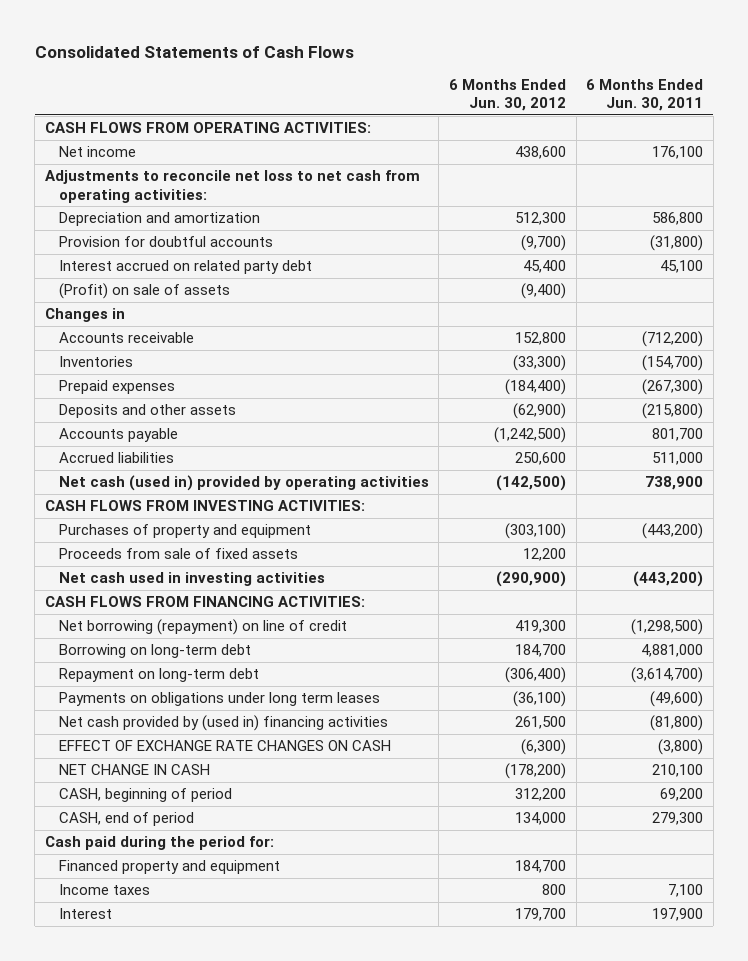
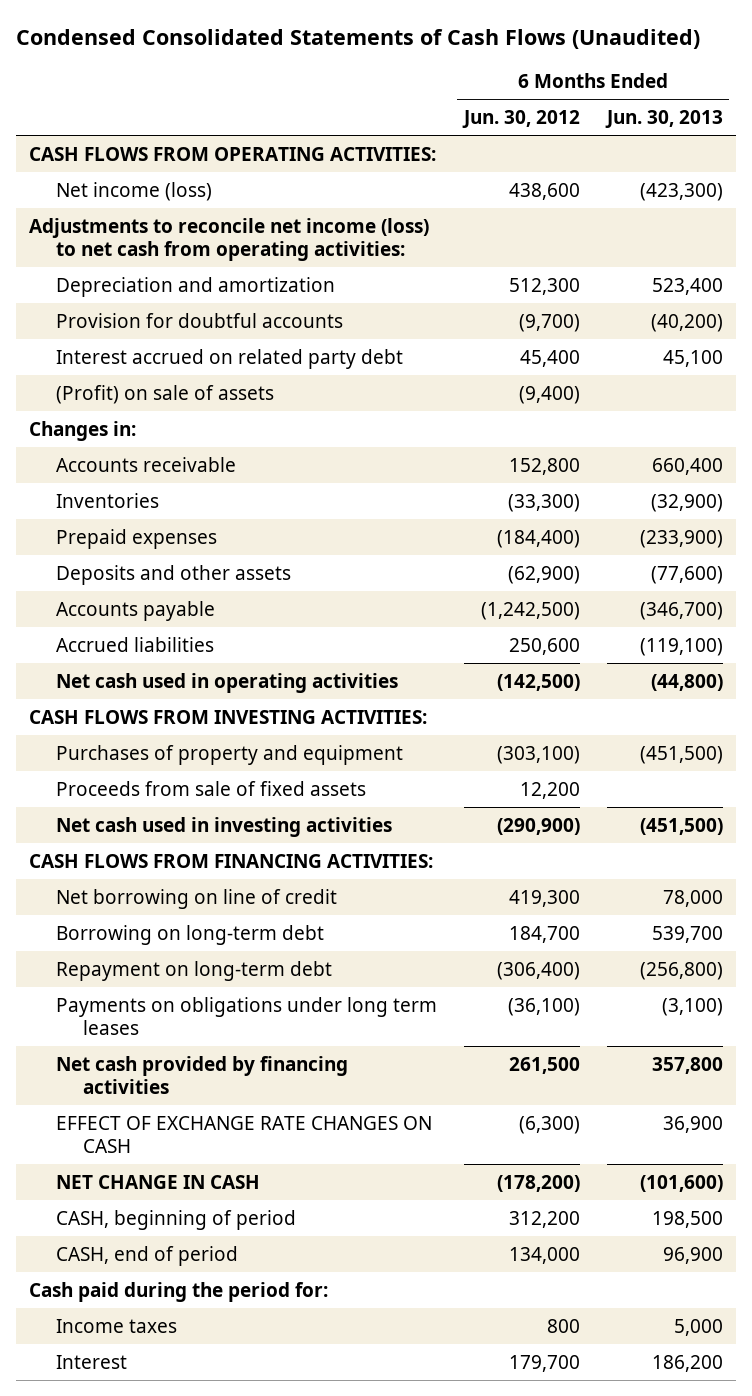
- Consolidated Statements of Cash Flows
+ Condensed Consolidated Statements of Cash Flows (Unaudited)
- | 6 Months Ended Jun. 30, 2012 | 6 Months Ended Jun. 30, 2011
+ | 6 Months Ended Jun. 30, 2012 | 6 Months Ended Jun. 30, 2013
- Net income | 438,600 | 176,100
- Adjustments to reconcile net loss to net cash from operating activities:
+ Net income (loss) | 438,600 | (423,300)
+ Adjustments to reconcile net income (loss) to net cash from operating activities:
- Changes in
+ Changes in:
- Net cash (used in) provided by operating activities | (142,500) | 738,900
+ Net cash used in operating activities | (142,500) | (44,800)
- Net borrowing (repayment) on line of credit | 419,300 | (1,298,500)
+ Net borrowing on line of credit | 419,300 | 78,000
- Net cash provided by (used in) financing activities | 261,500 | (81,800)
+ Net cash provided by financing activities | 261,500 | 357,800
- Financed property and equipment | 184,700 |

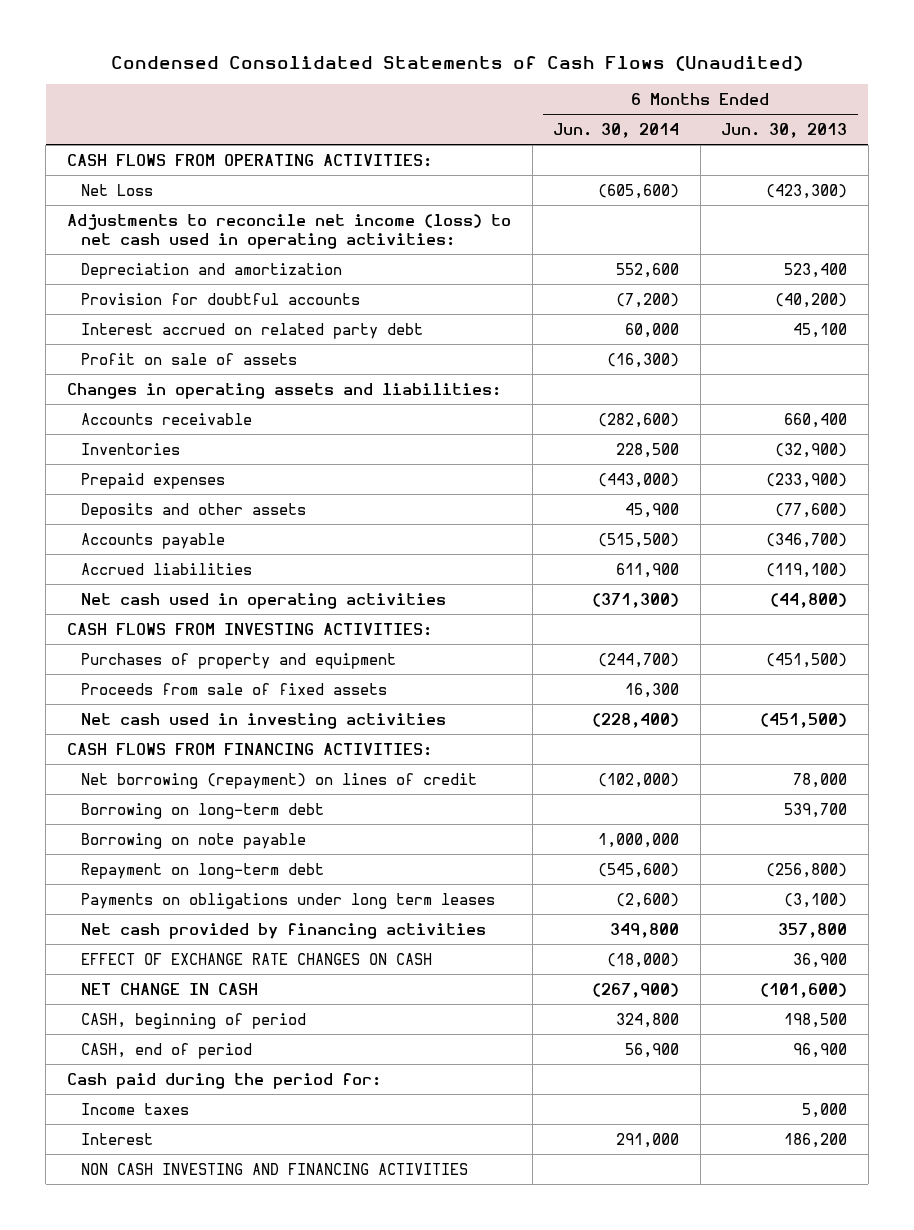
- | 6 Months Ended Jun. 30, 2012 | 6 Months Ended Jun. 30, 2013
+ | 6 Months Ended Jun. 30, 2014 | 6 Months Ended Jun. 30, 2013
- Net income (loss) | 438,600 | (423,300)
- Adjustments to reconcile net income (loss) to net cash from operating activities:
+ Net Loss | (605,600) | (423,300)
+ Adjustments to reconcile net income (loss) to net cash used in operating activities:
- (Profit) on sale of assets | (9,400) |
- Changes in:
+ Profit on sale of assets | (16,300) |
+ Changes in operating assets and liabilities:
- Net borrowing on line of credit | 419,300 | 78,000
+ Net borrowing (repayment) on lines of credit | (102,000) | 78,000
+ Borrowing on note payable | 1,000,000 |
+ NON CASH INVESTING AND FINANCING ACTIVITIES

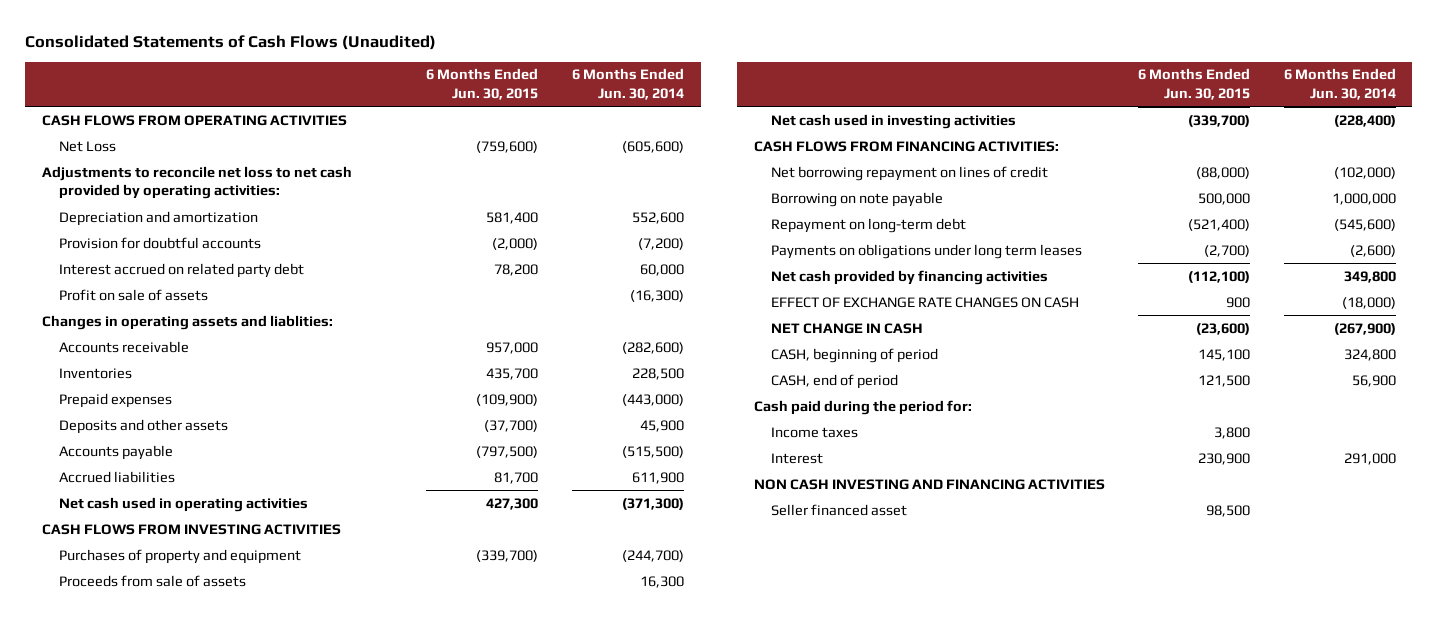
- Condensed Consolidated Statements of Cash Flows (Unaudited)
+ Consolidated Statements of Cash Flows (Unaudited)
- | 6 Months Ended Jun. 30, 2014 | 6 Months Ended Jun. 30, 2013
+ | 6 Months Ended Jun. 30, 2015 | 6 Months Ended Jun. 30, 2014
- CASH FLOWS FROM OPERATING ACTIVITIES:
+ CASH FLOWS FROM OPERATING ACTIVITIES
- Adjustments to reconcile net income (loss) to net cash used in operating activities:
+ Adjustments to reconcile net loss to net cash provided by operating activities:
- Changes in operating assets and liabilities:
+ Changes in operating assets and liablities:
- CASH FLOWS FROM INVESTING ACTIVITIES:
+ CASH FLOWS FROM INVESTING ACTIVITIES
- Proceeds from sale of fixed assets | 16,300 |
+ Proceeds from sale of assets | | 16,300
- Net borrowing (repayment) on lines of credit | (102,000) | 78,000
- Borrowing on long-term debt | | 539,700
+ Net borrowing repayment on lines of credit | (88,000) | (102,000)
+ Seller financed asset | 98,500 |

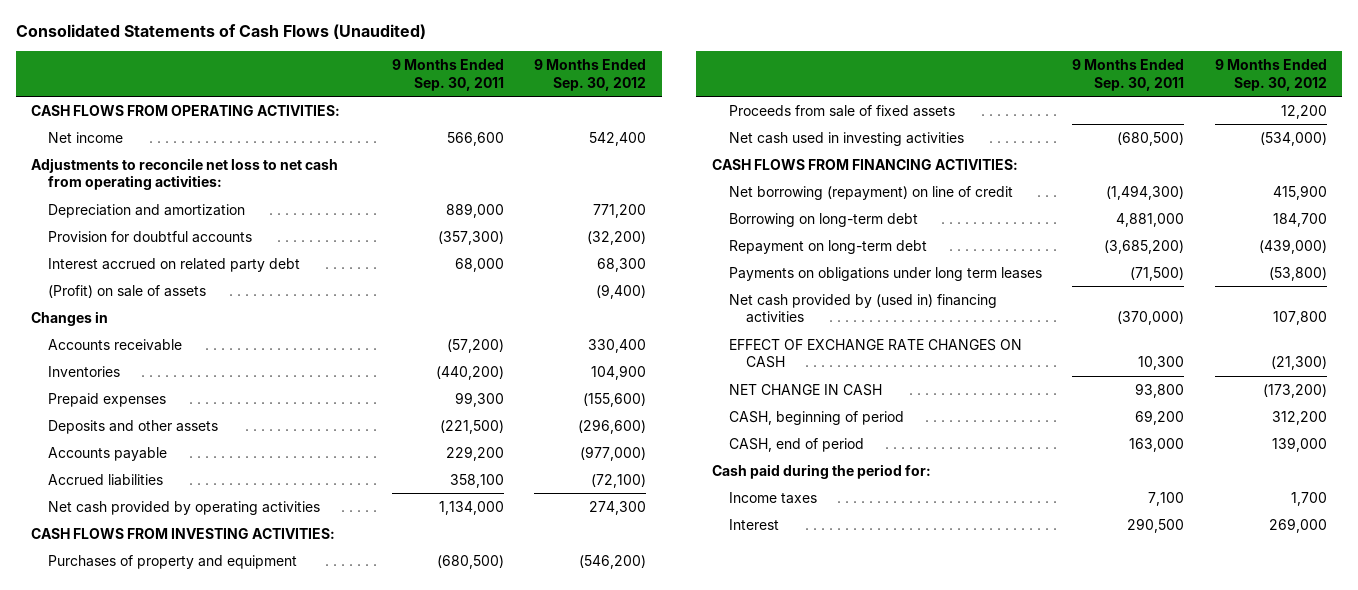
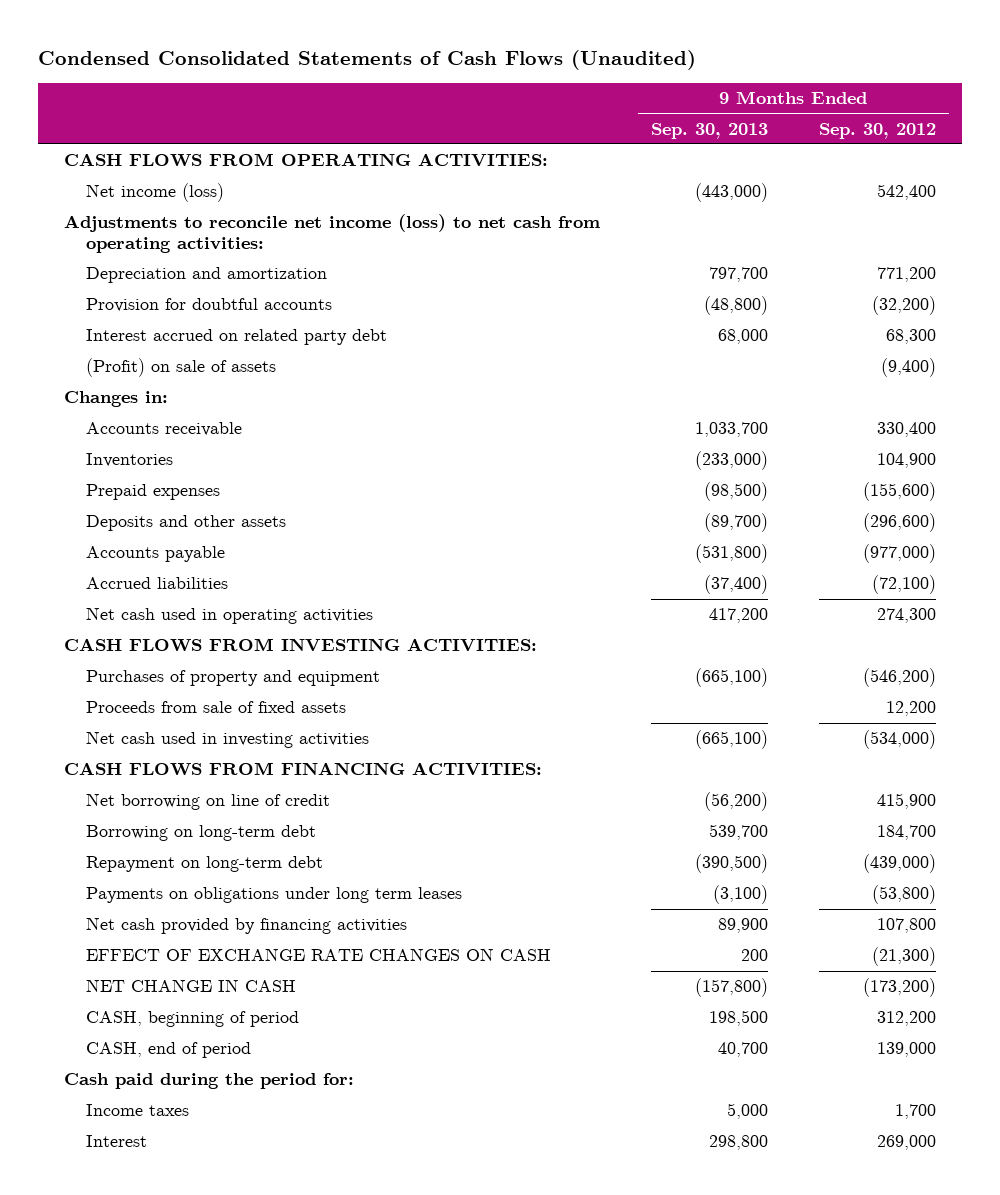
- Consolidated Statements of Cash Flows (Unaudited)
+ Condensed Consolidated Statements of Cash Flows (Unaudited)
- | 9 Months Ended Sep. 30, 2011 | 9 Months Ended Sep. 30, 2012
+ | 9 Months Ended Sep. 30, 2013 | 9 Months Ended Sep. 30, 2012
- Net income | 566,600 | 542,400
- Adjustments to reconcile net loss to net cash from operating activities:
+ Net income (loss) | (443,000) | 542,400
+ Adjustments to reconcile net income (loss) to net cash from operating activities:
- Changes in
+ Changes in:
- Net cash provided by operating activities | 1,134,000 | 274,300
+ Net cash used in operating activities | 417,200 | 274,300
- Net borrowing (repayment) on line of credit | (1,494,300) | 415,900
+ Net borrowing on line of credit | (56,200) | 415,900
- Net cash provided by (used in) financing activities | (370,000) | 107,800
+ Net cash provided by financing activities | 89,900 | 107,800

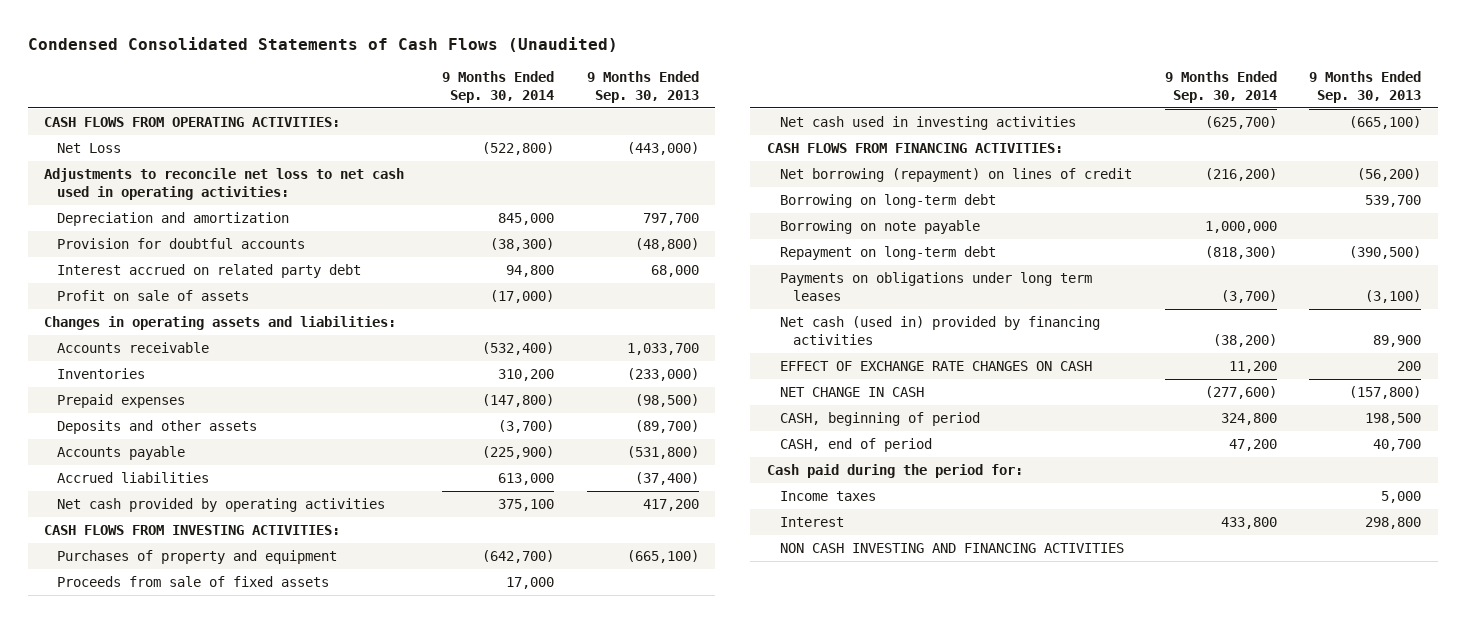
- | 9 Months Ended Sep. 30, 2013 | 9 Months Ended Sep. 30, 2012
+ | 9 Months Ended Sep. 30, 2014 | 9 Months Ended Sep. 30, 2013
- Net income (loss) | (443,000) | 542,400
- Adjustments to reconcile net income (loss) to net cash from operating activities:
+ Net Loss | (522,800) | (443,000)
+ Adjustments to reconcile net loss to net cash used in operating activities:
- (Profit) on sale of assets | | (9,400)
- Changes in:
+ Profit on sale of assets | (17,000) |
+ Changes in operating assets and liabilities:
- Net cash used in operating activities | 417,200 | 274,300
+ Net cash provided by operating activities | 375,100 | 417,200
- Net borrowing on line of credit | (56,200) | 415,900
+ Net borrowing (repayment) on lines of credit | (216,200) | (56,200)
+ Borrowing on note payable | 1,000,000 |
- Net cash provided by financing activities | 89,900 | 107,800
+ Net cash (used in) provided by financing activities | (38,200) | 89,900
+ NON CASH INVESTING AND FINANCING ACTIVITIES

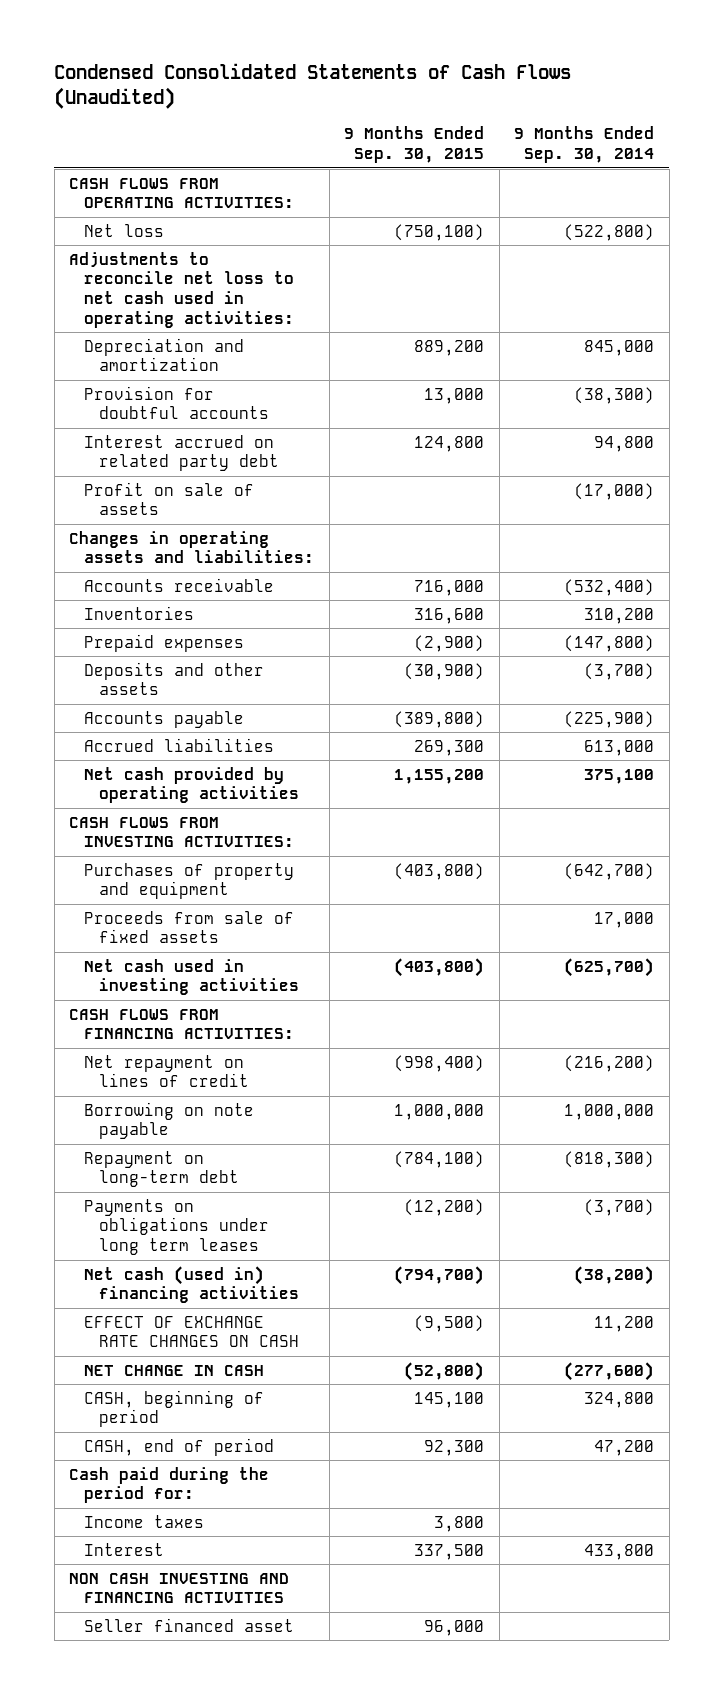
- | 9 Months Ended Sep. 30, 2014 | 9 Months Ended Sep. 30, 2013
+ | 9 Months Ended Sep. 30, 2015 | 9 Months Ended Sep. 30, 2014
- Net Loss | (522,800) | (443,000)
+ Net loss | (750,100) | (522,800)
- Net borrowing (repayment) on lines of credit | (216,200) | (56,200)
- Borrowing on long-term debt | | 539,700
+ Net repayment on lines of credit | (998,400) | (216,200)
- Net cash (used in) provided by financing activities | (38,200) | 89,900
+ Net cash (used in) financing activities | (794,700) | (38,200)
+ Seller financed asset | 96,000 |

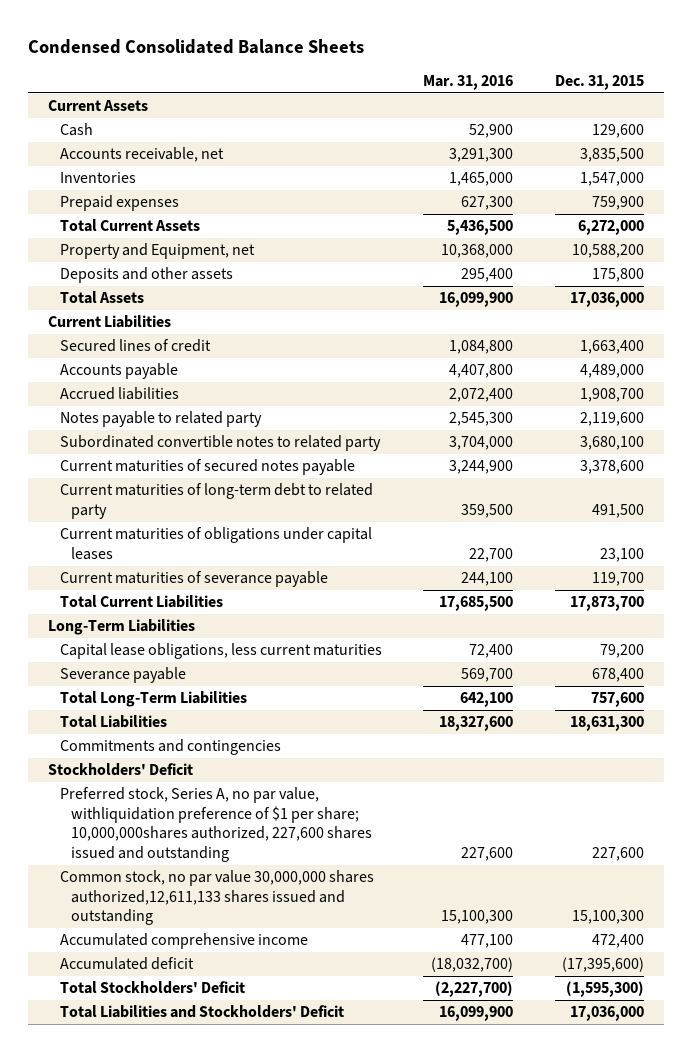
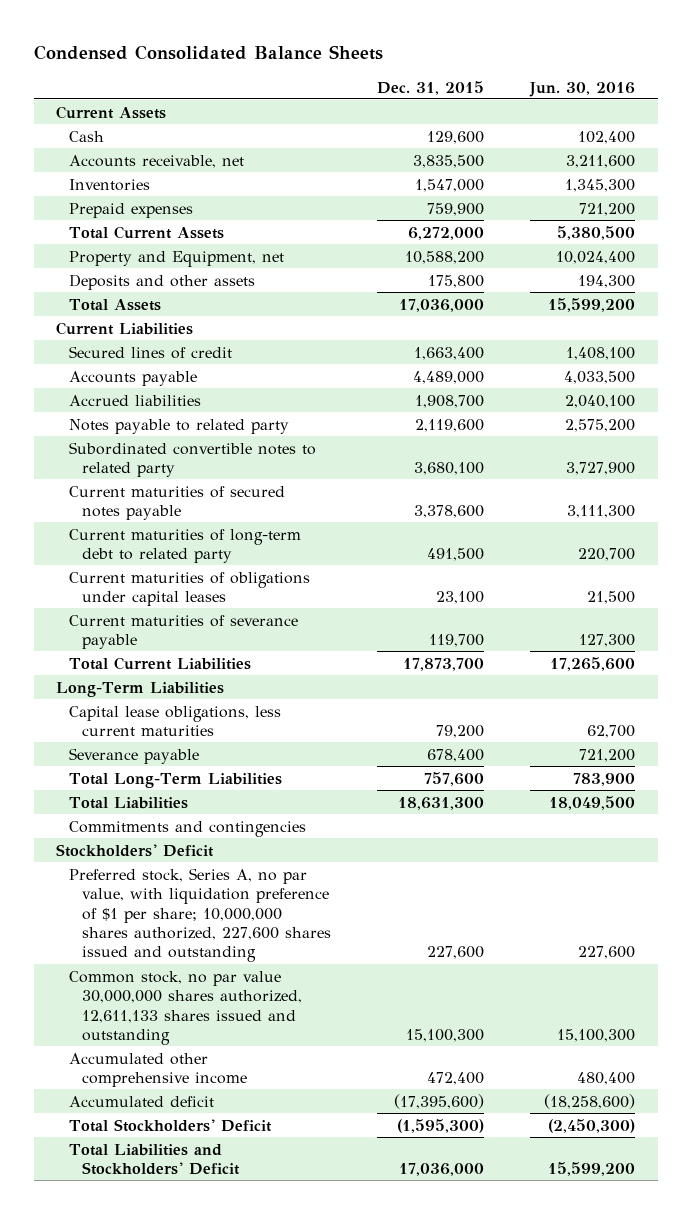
- | Mar. 31, 2016 | Dec. 31, 2015
+ | Dec. 31, 2015 | Jun. 30, 2016
- Preferred stock, Series A, no par value, withliquidation preference of $1 per share; 10,000,000shares authorized, 227,600 shares issued and outstanding | 227,600 | 227,600
- Common stock, no par value 30,000,000 shares authorized,12,611,133 shares issued and outstanding | 15,100,300 | 15,100,300
- Accumulated comprehensive income | 477,100 | 472,400
+ Preferred stock, Series A, no par value, with liquidation preference of $1 per share; 10,000,000 shares authorized, 227,600 shares issued and outstanding | 227,600 | 227,600
+ Common stock, no par value 30,000,000 shares authorized, 12,611,133 shares issued and outstanding | 15,100,300 | 15,100,300
+ Accumulated other comprehensive income | 472,400 | 480,400

